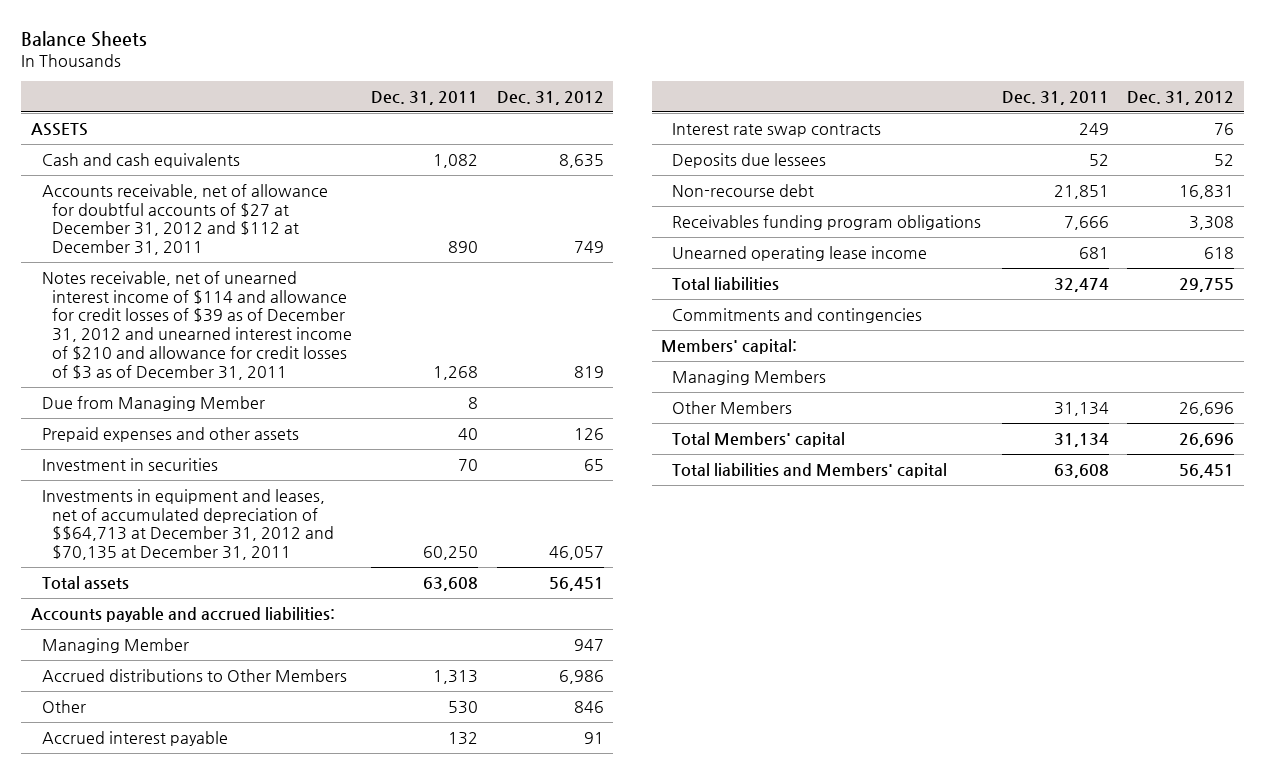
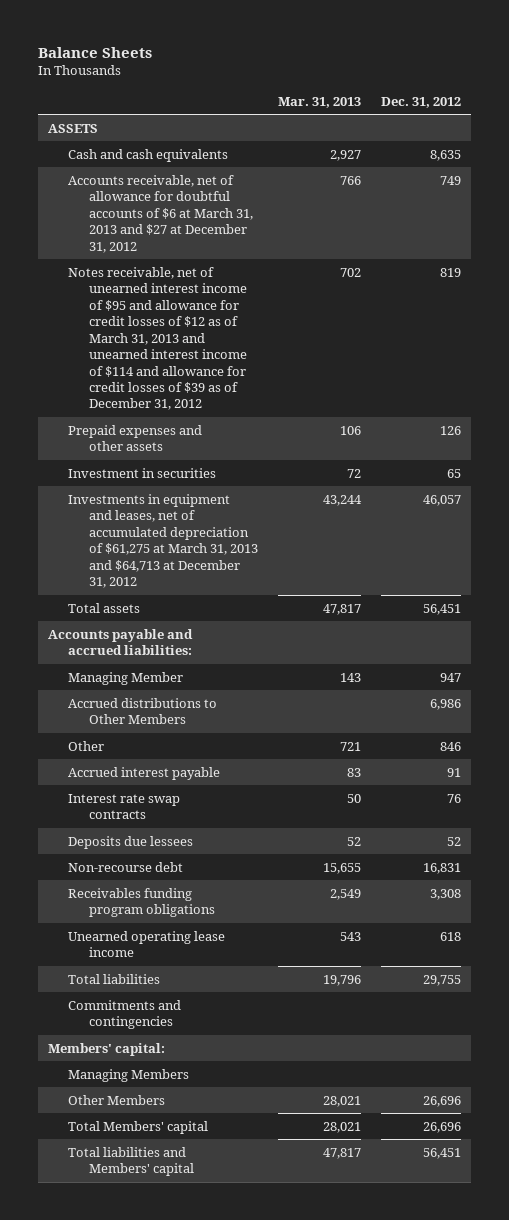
- | Dec. 31, 2011 | Dec. 31, 2012
+ | Mar. 31, 2013 | Dec. 31, 2012
- Accounts receivable, net of allowance for doubtful accounts of $27 at December 31, 2012 and $112 at December 31, 2011 | 890 | 749
- Notes receivable, net of unearned interest income of $114 and allowance for credit losses of $39 as of December 31, 2012 and unearned interest income of $210 and allowance for credit losses of $3 as of December 31, 2011 | 1,268 | 819
- Due from Managing Member | 8 |
+ Accounts receivable, net of allowance for doubtful accounts of $6 at March 31, 2013 and $27 at December 31, 2012 | 766 | 749
+ Notes receivable, net of unearned interest income of $95 and allowance for credit losses of $12 as of March 31, 2013 and unearned interest income of $114 and allowance for credit losses of $39 as of December 31, 2012 | 702 | 819
- Investments in equipment and leases, net of accumulated depreciation of $$64,713 at December 31, 2012 and $70,135 at December 31, 2011 | 60,250 | 46,057
+ Investments in equipment and leases, net of accumulated depreciation of $61,275 at March 31, 2013 and $64,713 at December 31, 2012 | 43,244 | 46,057

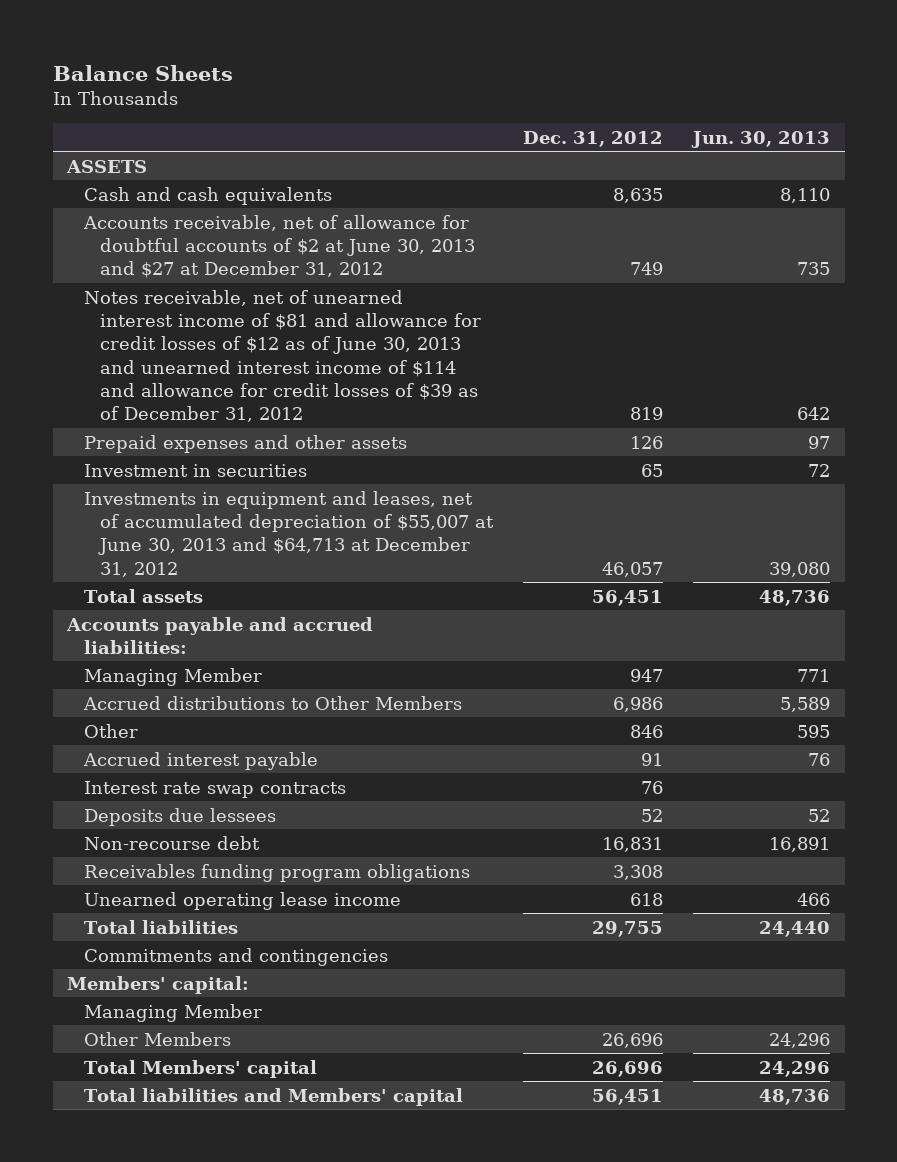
- | Mar. 31, 2013 | Dec. 31, 2012
+ | Dec. 31, 2012 | Jun. 30, 2013
- Accounts receivable, net of allowance for doubtful accounts of $6 at March 31, 2013 and $27 at December 31, 2012 | 766 | 749
- Notes receivable, net of unearned interest income of $95 and allowance for credit losses of $12 as of March 31, 2013 and unearned interest income of $114 and allowance for credit losses of $39 as of December 31, 2012 | 702 | 819
+ Accounts receivable, net of allowance for doubtful accounts of $2 at June 30, 2013 and $27 at December 31, 2012 | 749 | 735
+ Notes receivable, net of unearned interest income of $81 and allowance for credit losses of $12 as of June 30, 2013 and unearned interest income of $114 and allowance for credit losses of $39 as of December 31, 2012 | 819 | 642
- Investments in equipment and leases, net of accumulated depreciation of $61,275 at March 31, 2013 and $64,713 at December 31, 2012 | 43,244 | 46,057
+ Investments in equipment and leases, net of accumulated depreciation of $55,007 at June 30, 2013 and $64,713 at December 31, 2012 | 46,057 | 39,080
- Managing Members
+ Managing Member

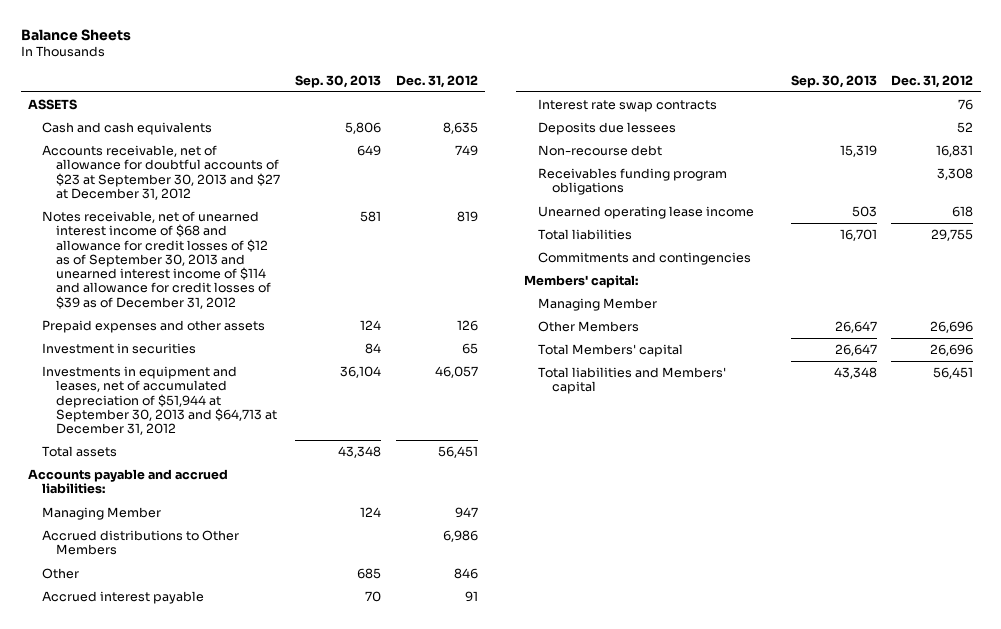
- | Dec. 31, 2012 | Jun. 30, 2013
+ | Sep. 30, 2013 | Dec. 31, 2012
- Accounts receivable, net of allowance for doubtful accounts of $2 at June 30, 2013 and $27 at December 31, 2012 | 749 | 735
- Notes receivable, net of unearned interest income of $81 and allowance for credit losses of $12 as of June 30, 2013 and unearned interest income of $114 and allowance for credit losses of $39 as of December 31, 2012 | 819 | 642
+ Accounts receivable, net of allowance for doubtful accounts of $23 at September 30, 2013 and $27 at December 31, 2012 | 649 | 749
+ Notes receivable, net of unearned interest income of $68 and allowance for credit losses of $12 as of September 30, 2013 and unearned interest income of $114 and allowance for credit losses of $39 as of December 31, 2012 | 581 | 819
- Investments in equipment and leases, net of accumulated depreciation of $55,007 at June 30, 2013 and $64,713 at December 31, 2012 | 46,057 | 39,080
+ Investments in equipment and leases, net of accumulated depreciation of $51,944 at September 30, 2013 and $64,713 at December 31, 2012 | 36,104 | 46,057

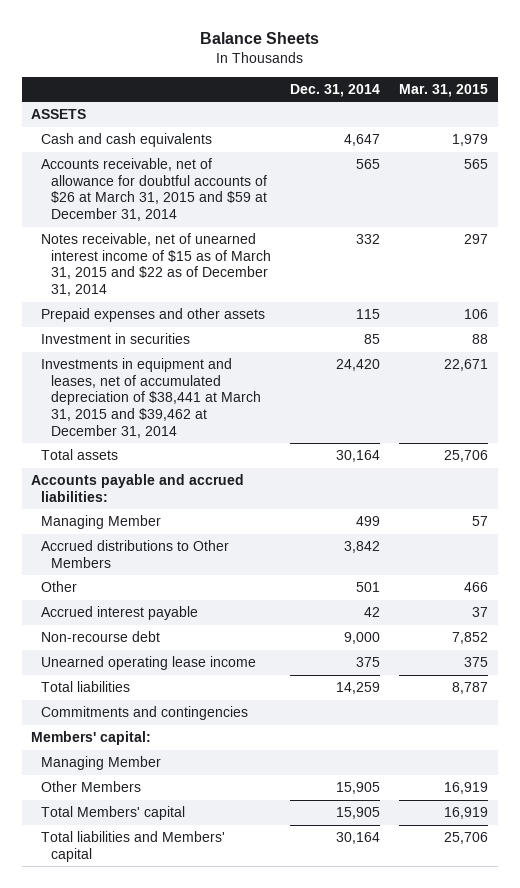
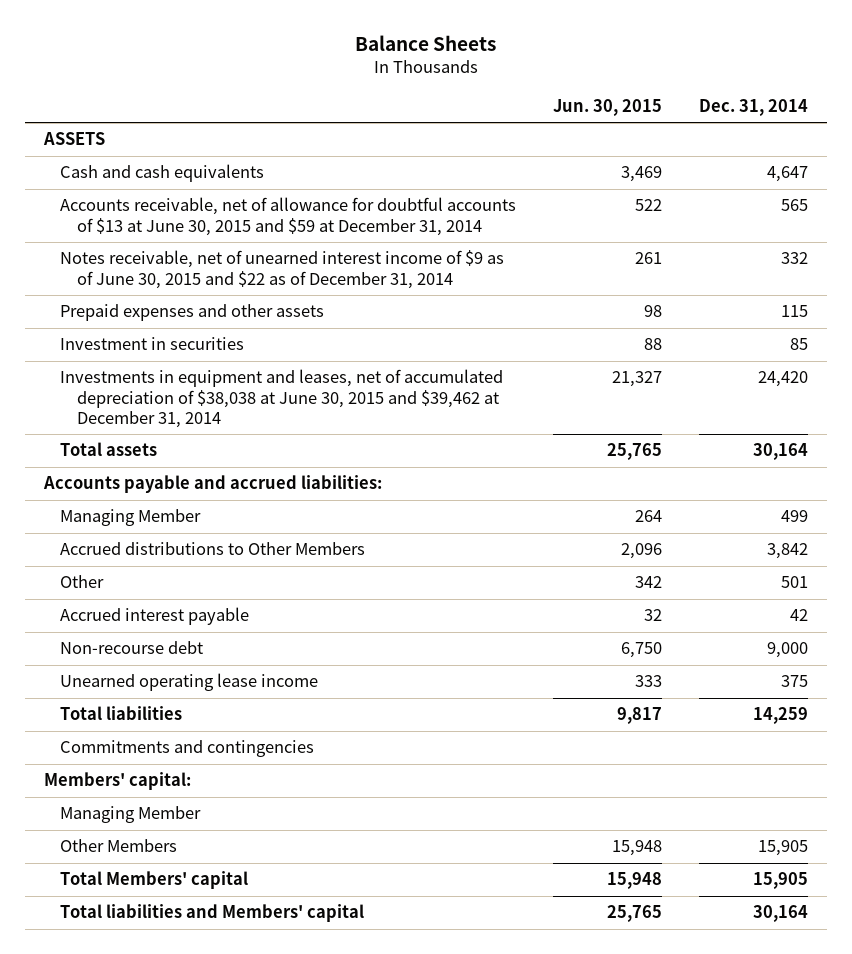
- | Dec. 31, 2014 | Mar. 31, 2015
+ | Jun. 30, 2015 | Dec. 31, 2014
- Accounts receivable, net of allowance for doubtful accounts of $26 at March 31, 2015 and $59 at December 31, 2014 | 565 | 565
- Notes receivable, net of unearned interest income of $15 as of March 31, 2015 and $22 as of December 31, 2014 | 332 | 297
+ Accounts receivable, net of allowance for doubtful accounts of $13 at June 30, 2015 and $59 at December 31, 2014 | 522 | 565
+ Notes receivable, net of unearned interest income of $9 as of June 30, 2015 and $22 as of December 31, 2014 | 261 | 332
- Investments in equipment and leases, net of accumulated depreciation of $38,441 at March 31, 2015 and $39,462 at December 31, 2014 | 24,420 | 22,671
+ Investments in equipment and leases, net of accumulated depreciation of $38,038 at June 30, 2015 and $39,462 at December 31, 2014 | 21,327 | 24,420

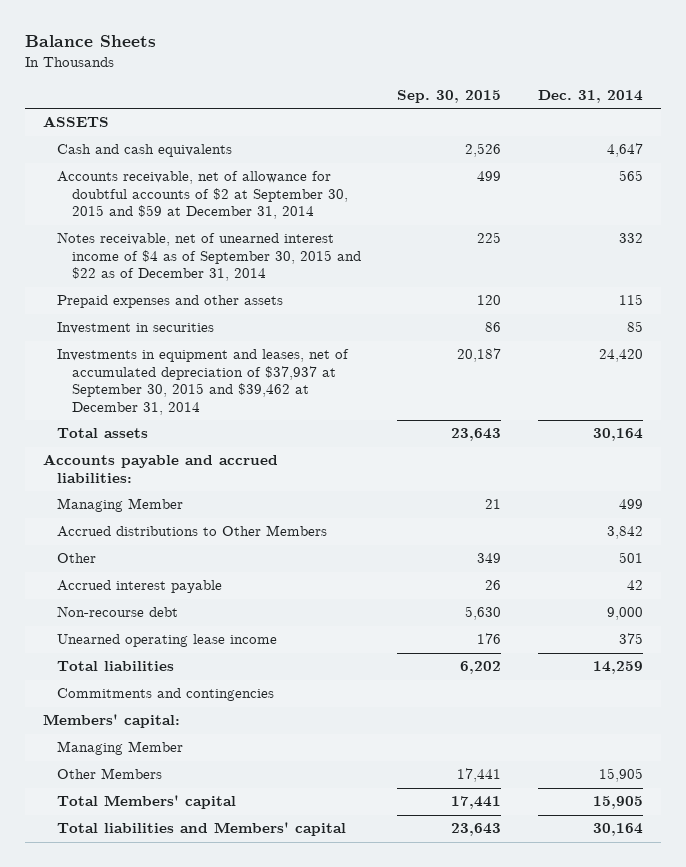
- | Jun. 30, 2015 | Dec. 31, 2014
+ | Sep. 30, 2015 | Dec. 31, 2014
- Accounts receivable, net of allowance for doubtful accounts of $13 at June 30, 2015 and $59 at December 31, 2014 | 522 | 565
- Notes receivable, net of unearned interest income of $9 as of June 30, 2015 and $22 as of December 31, 2014 | 261 | 332
+ Accounts receivable, net of allowance for doubtful accounts of $2 at September 30, 2015 and $59 at December 31, 2014 | 499 | 565
+ Notes receivable, net of unearned interest income of $4 as of September 30, 2015 and $22 as of December 31, 2014 | 225 | 332
- Investments in equipment and leases, net of accumulated depreciation of $38,038 at June 30, 2015 and $39,462 at December 31, 2014 | 21,327 | 24,420
+ Investments in equipment and leases, net of accumulated depreciation of $37,937 at September 30, 2015 and $39,462 at December 31, 2014 | 20,187 | 24,420

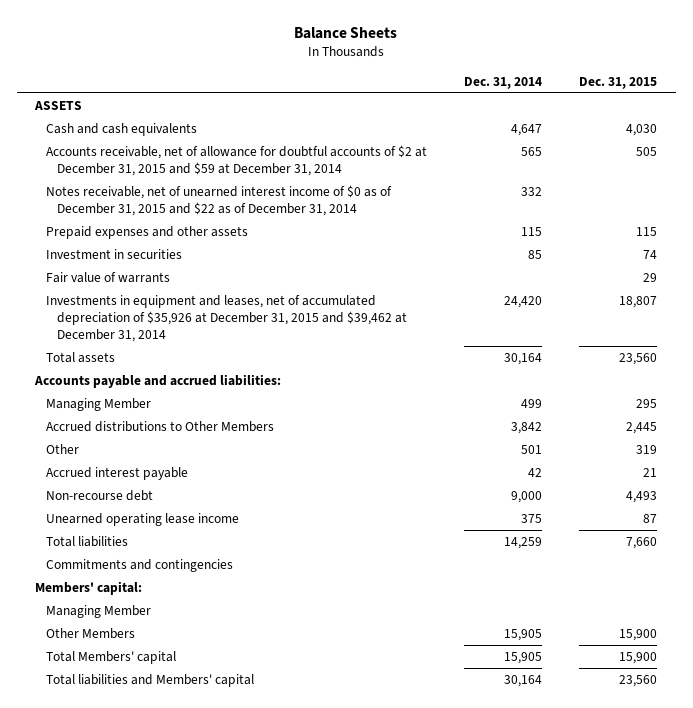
- | Sep. 30, 2015 | Dec. 31, 2014
+ | Dec. 31, 2014 | Dec. 31, 2015
- Accounts receivable, net of allowance for doubtful accounts of $2 at September 30, 2015 and $59 at December 31, 2014 | 499 | 565
- Notes receivable, net of unearned interest income of $4 as of September 30, 2015 and $22 as of December 31, 2014 | 225 | 332
+ Accounts receivable, net of allowance for doubtful accounts of $2 at December 31, 2015 and $59 at December 31, 2014 | 565 | 505
+ Notes receivable, net of unearned interest income of $0 as of December 31, 2015 and $22 as of December 31, 2014 | 332 |
- Investments in equipment and leases, net of accumulated depreciation of $37,937 at September 30, 2015 and $39,462 at December 31, 2014 | 20,187 | 24,420
+ Fair value of warrants | | 29
+ Investments in equipment and leases, net of accumulated depreciation of $35,926 at December 31, 2015 and $39,462 at December 31, 2014 | 24,420 | 18,807

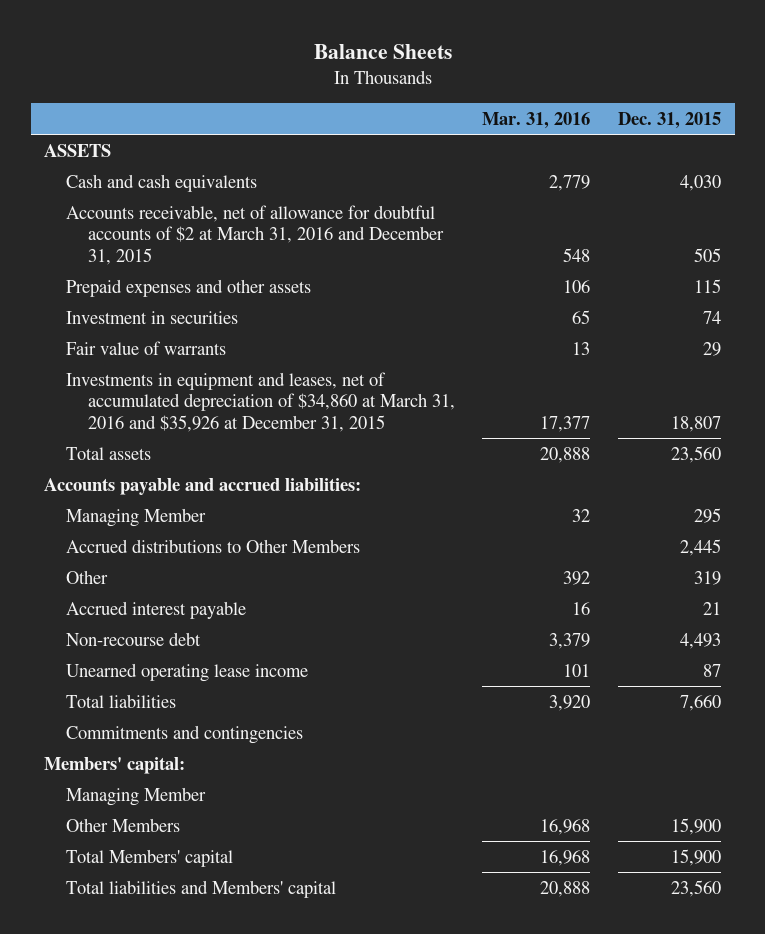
- | Dec. 31, 2014 | Dec. 31, 2015
+ | Mar. 31, 2016 | Dec. 31, 2015
- Accounts receivable, net of allowance for doubtful accounts of $2 at December 31, 2015 and $59 at December 31, 2014 | 565 | 505
- Notes receivable, net of unearned interest income of $0 as of December 31, 2015 and $22 as of December 31, 2014 | 332 |
+ Accounts receivable, net of allowance for doubtful accounts of $2 at March 31, 2016 and December 31, 2015 | 548 | 505
- Investments in equipment and leases, net of accumulated depreciation of $35,926 at December 31, 2015 and $39,462 at December 31, 2014 | 24,420 | 18,807
+ Investments in equipment and leases, net of accumulated depreciation of $34,860 at March 31, 2016 and $35,926 at December 31, 2015 | 17,377 | 18,807

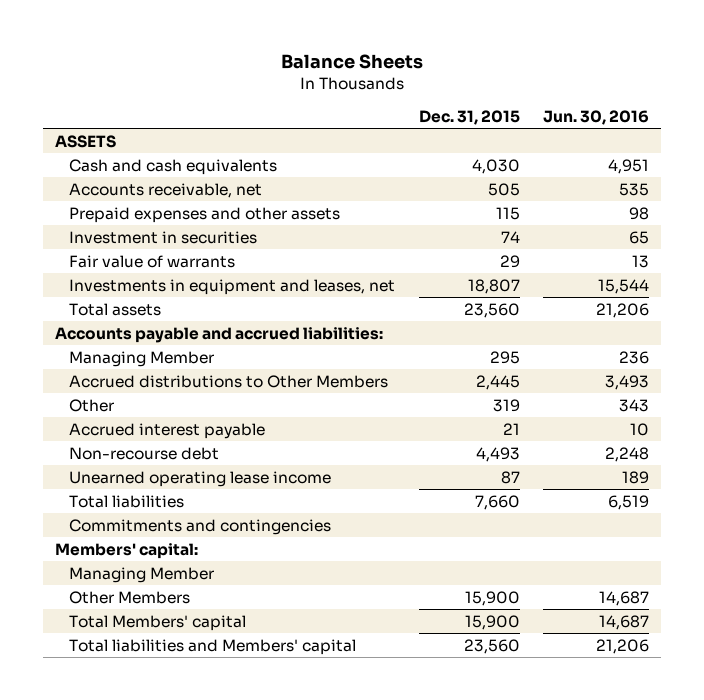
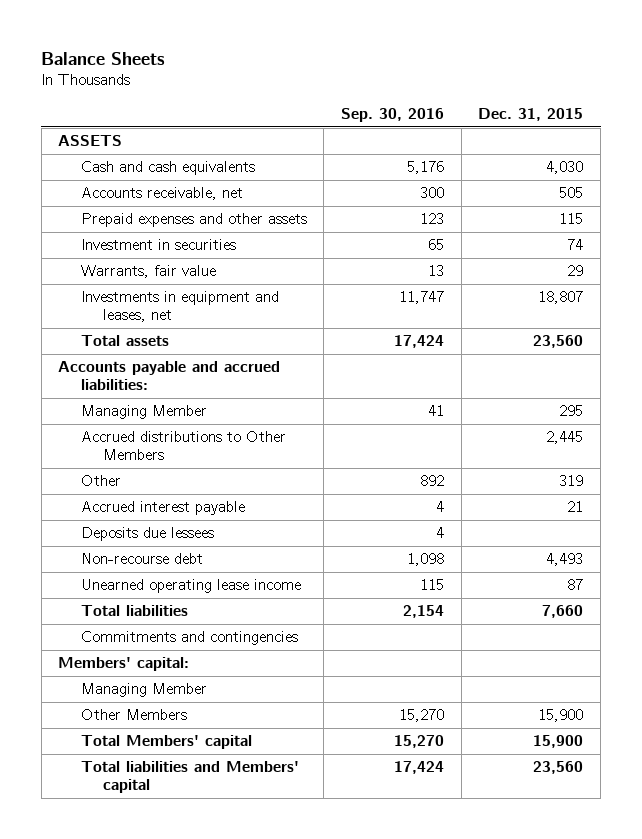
- | Dec. 31, 2015 | Jun. 30, 2016
+ | Sep. 30, 2016 | Dec. 31, 2015
- Fair value of warrants | 29 | 13
+ Warrants, fair value | 13 | 29
+ Deposits due lessees | 4 |

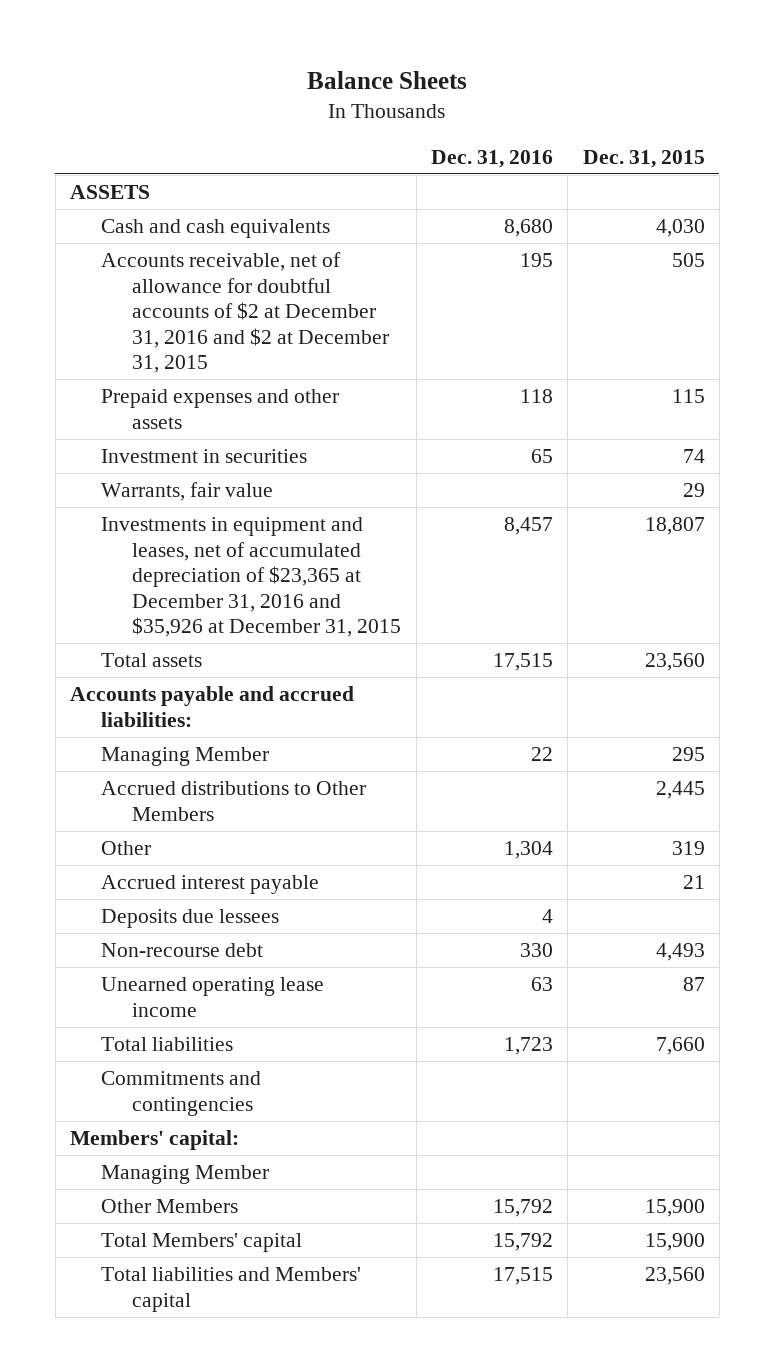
- | Sep. 30, 2016 | Dec. 31, 2015
+ | Dec. 31, 2016 | Dec. 31, 2015
- Accounts receivable, net | 300 | 505
+ Accounts receivable, net of allowance for doubtful accounts of $2 at December 31, 2016 and $2 at December 31, 2015 | 195 | 505
- Investments in equipment and leases, net | 11,747 | 18,807
+ Investments in equipment and leases, net of accumulated depreciation of $23,365 at December 31, 2016 and $35,926 at December 31, 2015 | 8,457 | 18,807

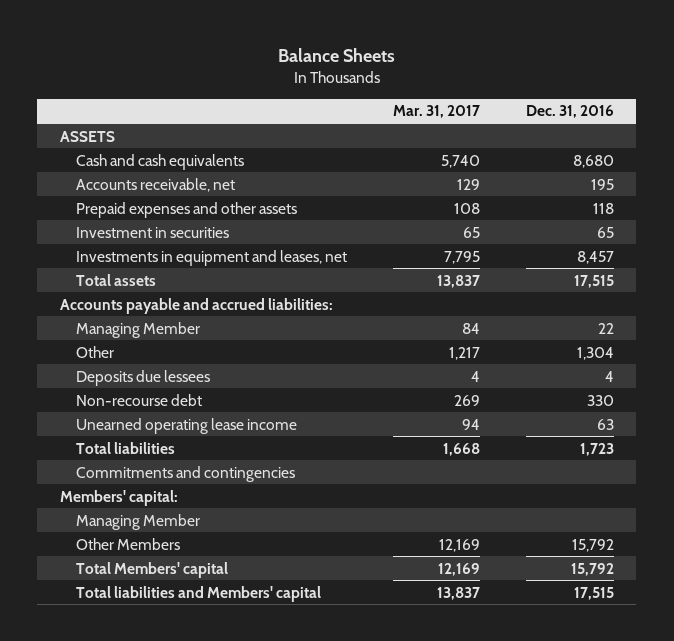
- | Dec. 31, 2016 | Dec. 31, 2015
+ | Mar. 31, 2017 | Dec. 31, 2016
- Accounts receivable, net of allowance for doubtful accounts of $2 at December 31, 2016 and $2 at December 31, 2015 | 195 | 505
+ Accounts receivable, net | 129 | 195
- Warrants, fair value | | 29
- Investments in equipment and leases, net of accumulated depreciation of $23,365 at December 31, 2016 and $35,926 at December 31, 2015 | 8,457 | 18,807
+ Investments in equipment and leases, net | 7,795 | 8,457
- Accrued distributions to Other Members | | 2,445
- Accrued interest payable | | 21

